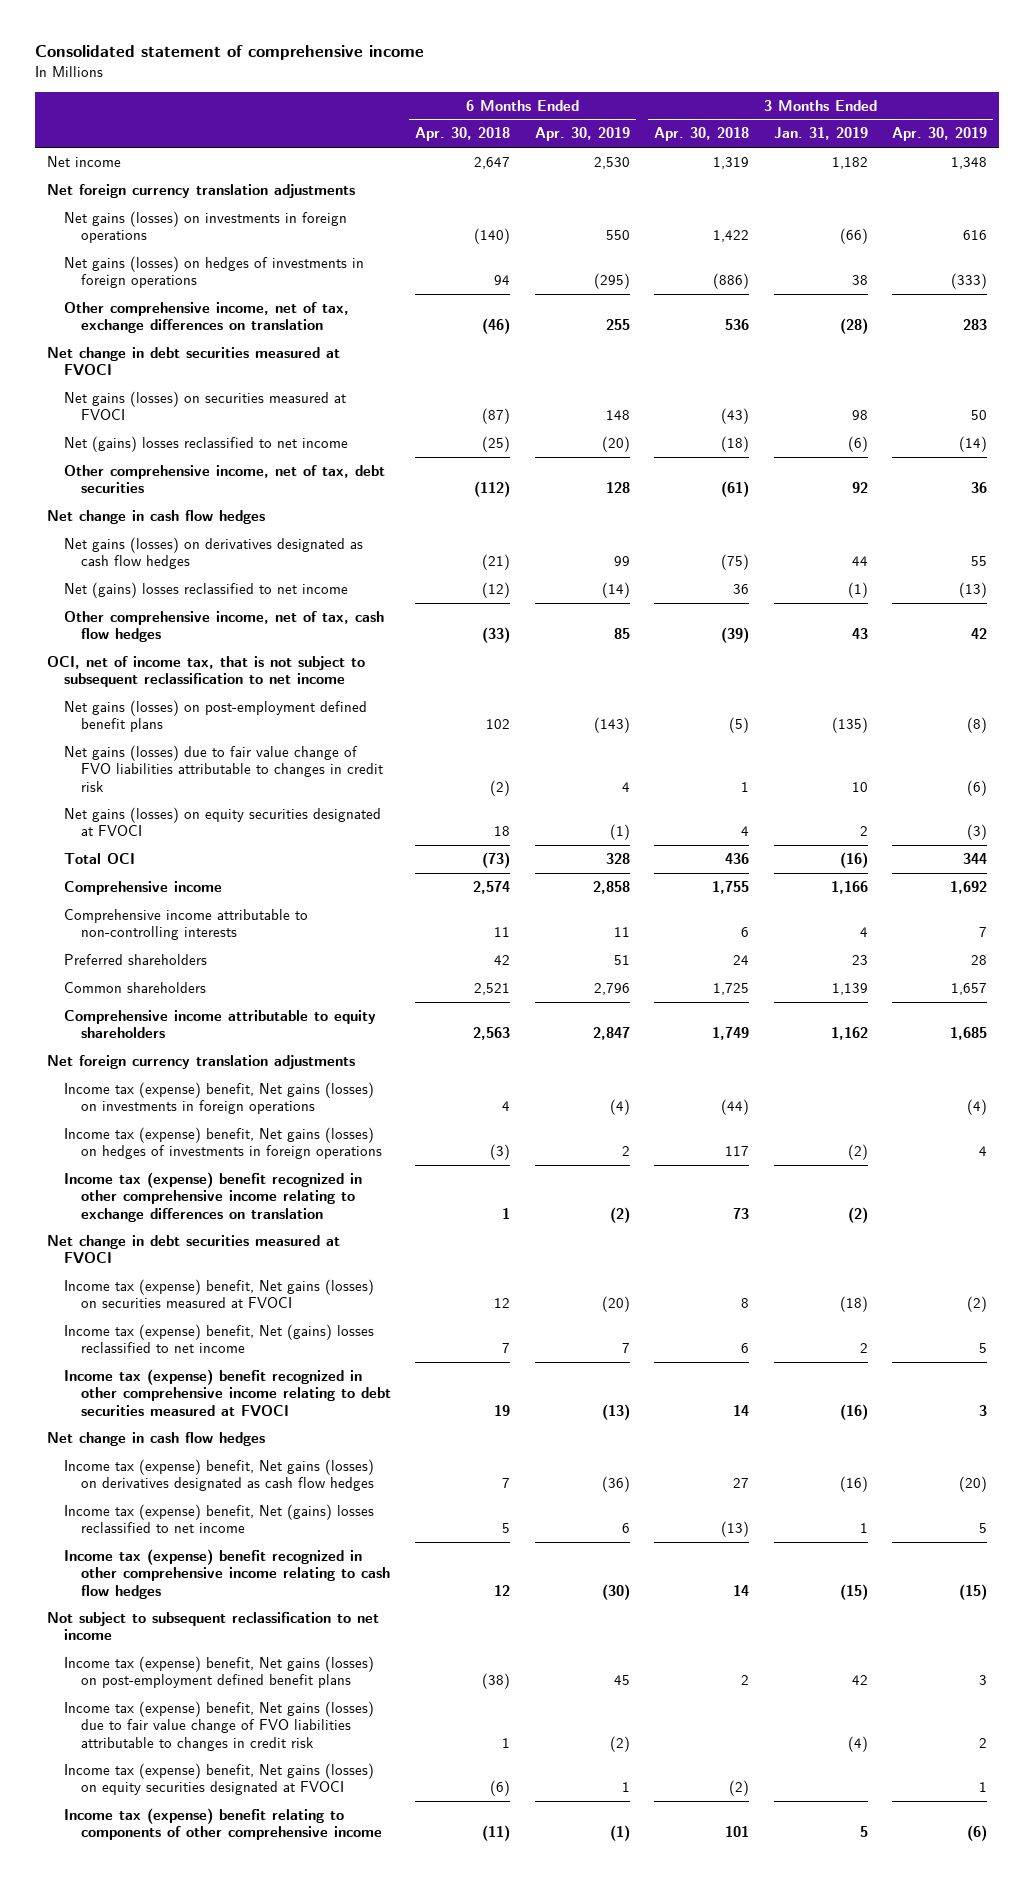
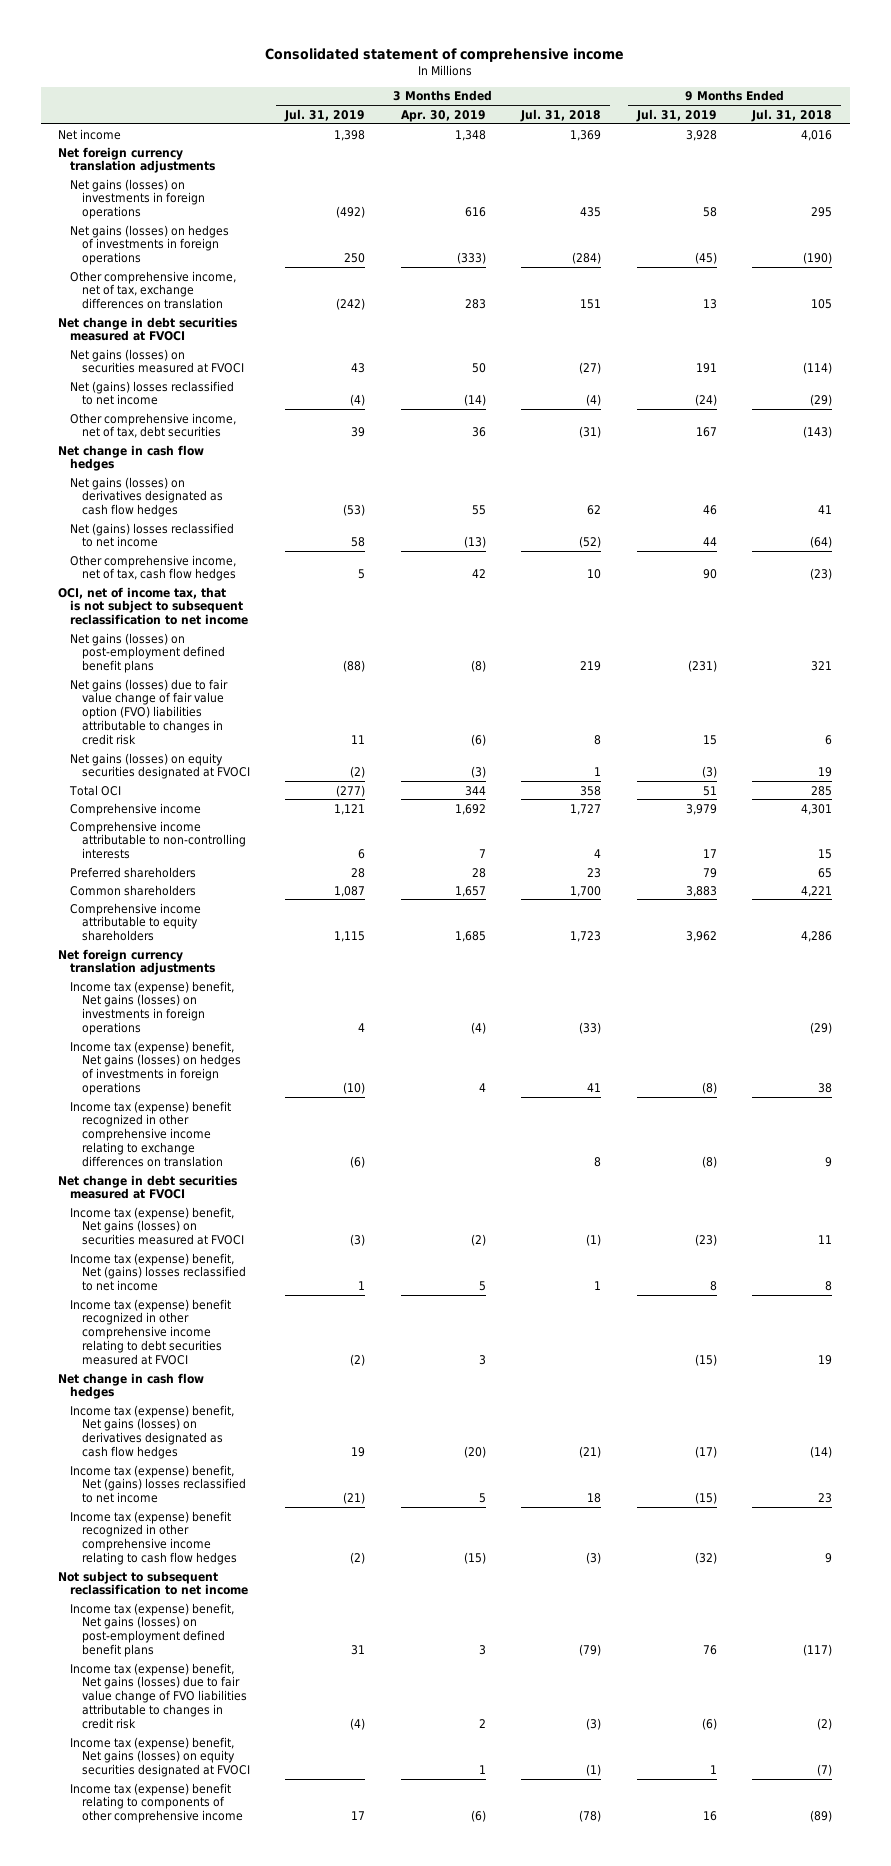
- | 6 Months Ended Apr. 30, 2018 | 6 Months Ended Apr. 30, 2019 | 3 Months Ended Apr. 30, 2018 | 3 Months Ended Jan. 31, 2019 | 3 Months Ended Apr. 30, 2019
+ | 3 Months Ended Jul. 31, 2019 | 3 Months Ended Apr. 30, 2019 | 3 Months Ended Jul. 31, 2018 | 9 Months Ended Jul. 31, 2019 | 9 Months Ended Jul. 31, 2018
- Net gains (losses) due to fair value change of FVO liabilities attributable to changes in credit risk | (2) | 4 | 1 | 10 | (6)
+ Net gains (losses) due to fair value change of fair value option (FVO) liabilities attributable to changes in credit risk | 11 | (6) | 8 | 15 | 6

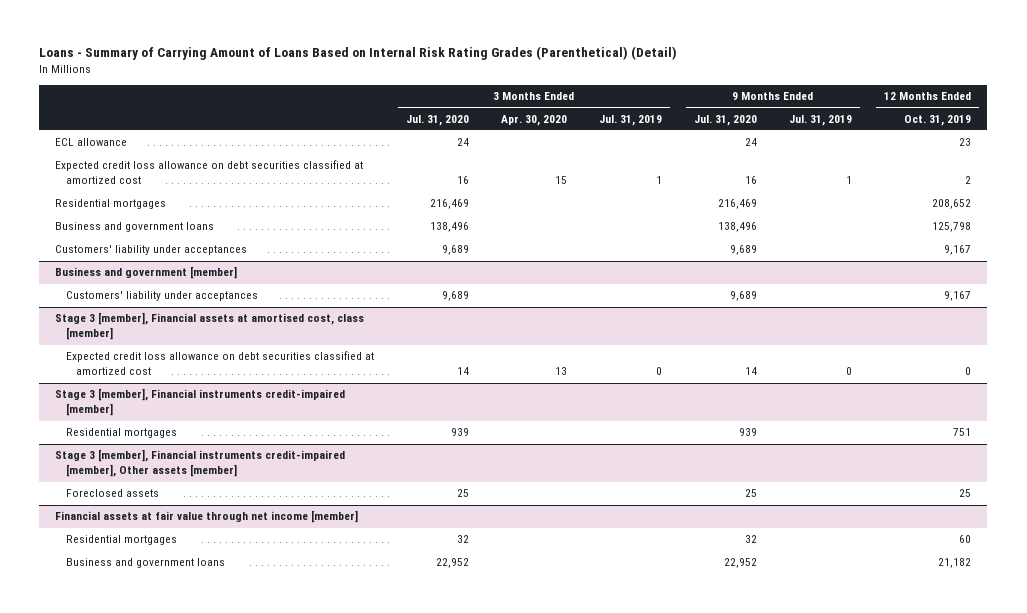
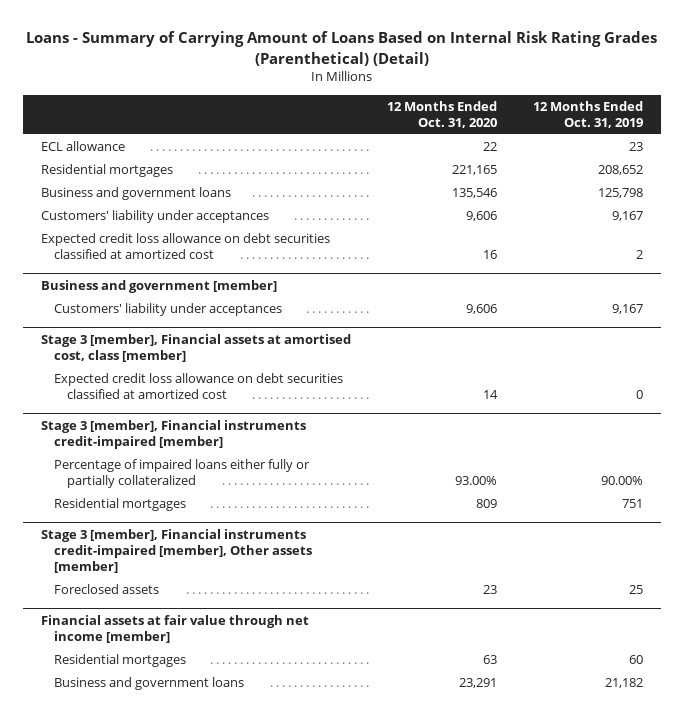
- | 3 Months Ended Jul. 31, 2020 | 3 Months Ended Apr. 30, 2020 | 3 Months Ended Jul. 31, 2019 | 9 Months Ended Jul. 31, 2020 | 9 Months Ended Jul. 31, 2019 | 12 Months Ended Oct. 31, 2019
+ | 12 Months Ended Oct. 31, 2020 | 12 Months Ended Oct. 31, 2019
moved down: Expected credit loss allowance on debt securities classified at amortized cost | 16 | 2
@ Stage 3 [member], Financial instruments credit-impaired [member]
+ Percentage of impaired loans either fully or partially collateralized | 93.00% | 90.00%

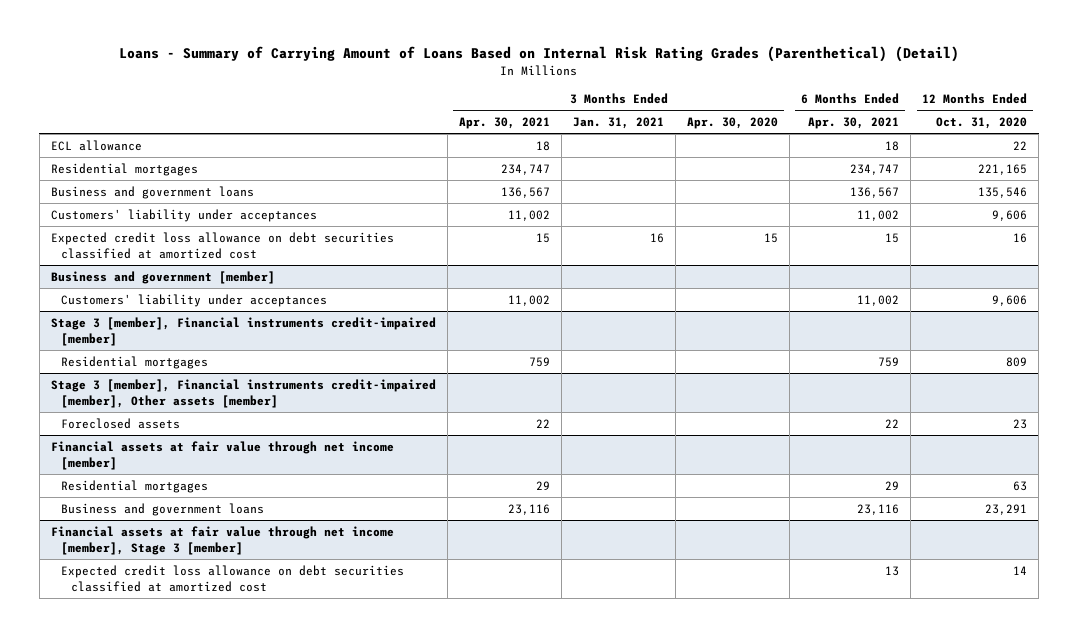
- | 12 Months Ended Oct. 31, 2020 | 12 Months Ended Oct. 31, 2019
+ | 3 Months Ended Apr. 30, 2021 | 3 Months Ended Jan. 31, 2021 | 3 Months Ended Apr. 30, 2020 | 6 Months Ended Apr. 30, 2021 | 12 Months Ended Oct. 31, 2020
- Stage 3 [member], Financial assets at amortised cost, class [member]
- Expected credit loss allowance on debt securities classified at amortized cost | 14 | 0
@ Stage 3 [member], Financial instruments credit-impaired [member]
- Percentage of impaired loans either fully or partially collateralized | 93.00% | 90.00%
+ Financial assets at fair value through net income [member], Stage 3 [member]
+ Expected credit loss allowance on debt securities classified at amortized cost | | | | 13 | 14

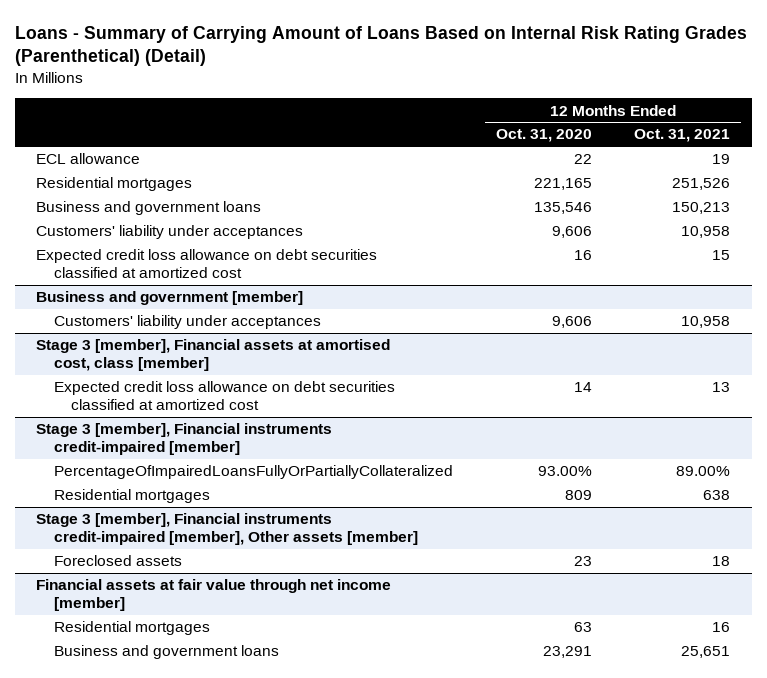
- | 3 Months Ended Apr. 30, 2021 | 3 Months Ended Jan. 31, 2021 | 3 Months Ended Apr. 30, 2020 | 6 Months Ended Apr. 30, 2021 | 12 Months Ended Oct. 31, 2020
+ | 12 Months Ended Oct. 31, 2020 | 12 Months Ended Oct. 31, 2021
+ Stage 3 [member], Financial assets at amortised cost, class [member]
+ Expected credit loss allowance on debt securities classified at amortized cost | 14 | 13
@ Stage 3 [member], Financial instruments credit-impaired [member]
+ PercentageOfImpairedLoansFullyOrPartiallyCollateralized | 93.00% | 89.00%
- Financial assets at fair value through net income [member], Stage 3 [member]
- Expected credit loss allowance on debt securities classified at amortized cost | | | | 13 | 14

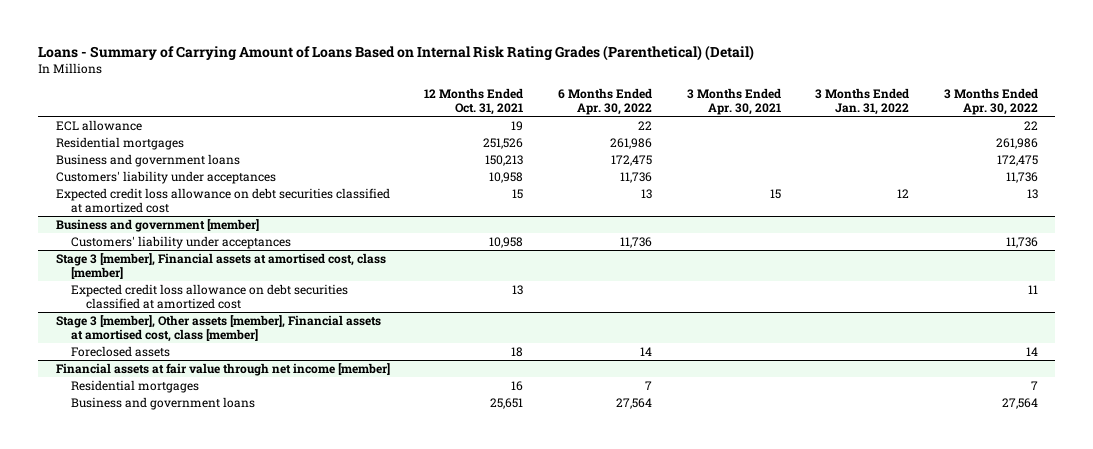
- | 12 Months Ended Oct. 31, 2020 | 12 Months Ended Oct. 31, 2021
+ | 12 Months Ended Oct. 31, 2021 | 6 Months Ended Apr. 30, 2022 | 3 Months Ended Apr. 30, 2021 | 3 Months Ended Jan. 31, 2022 | 3 Months Ended Apr. 30, 2022
- Stage 3 [member], Financial instruments credit-impaired [member]
- PercentageOfImpairedLoansFullyOrPartiallyCollateralized | 93.00% | 89.00%
- Residential mortgages | 809 | 638
- Stage 3 [member], Financial instruments credit-impaired [member], Other assets [member]
+ Stage 3 [member], Other assets [member], Financial assets at amortised cost, class [member]

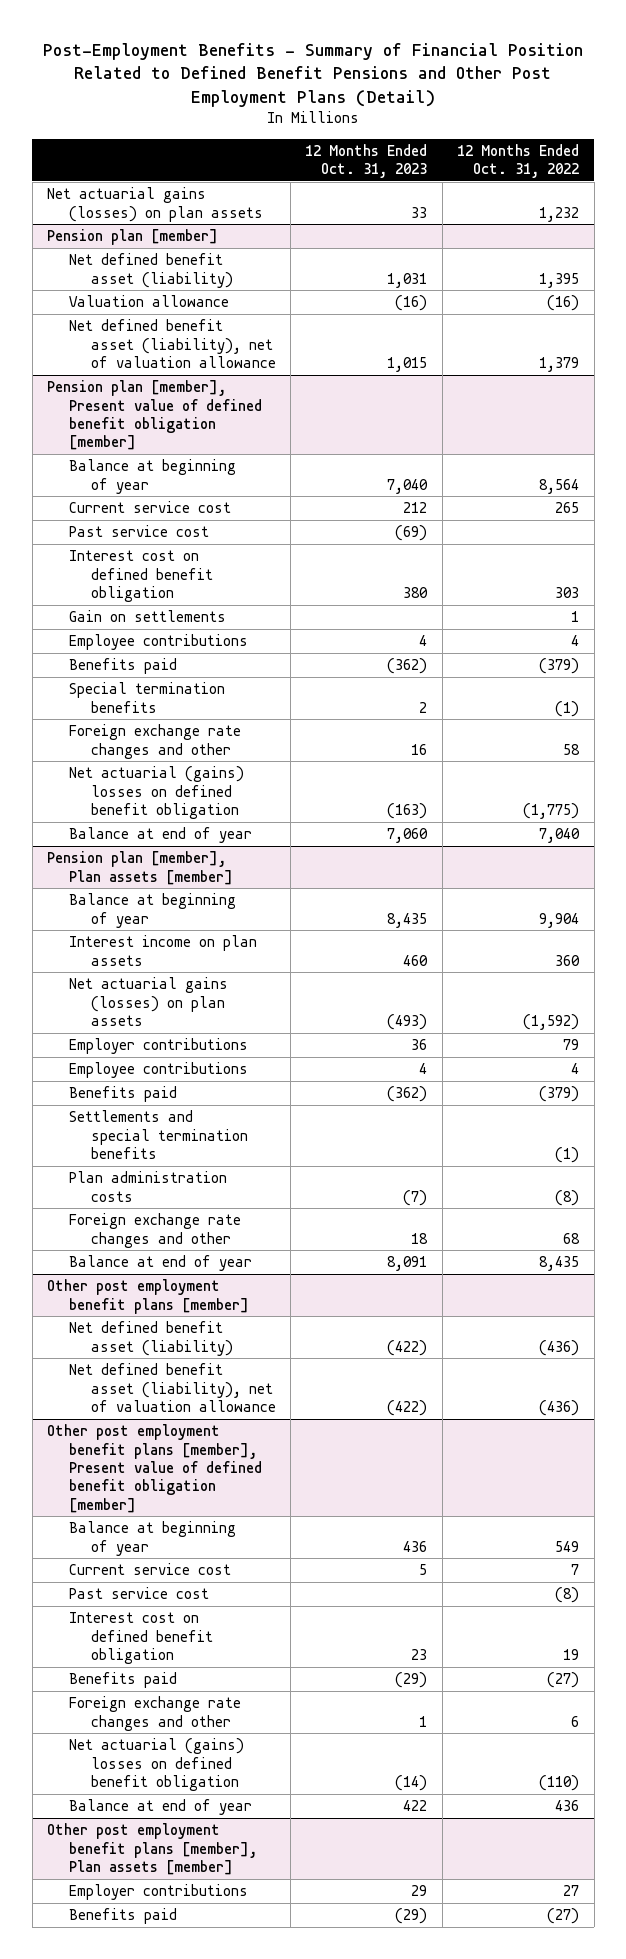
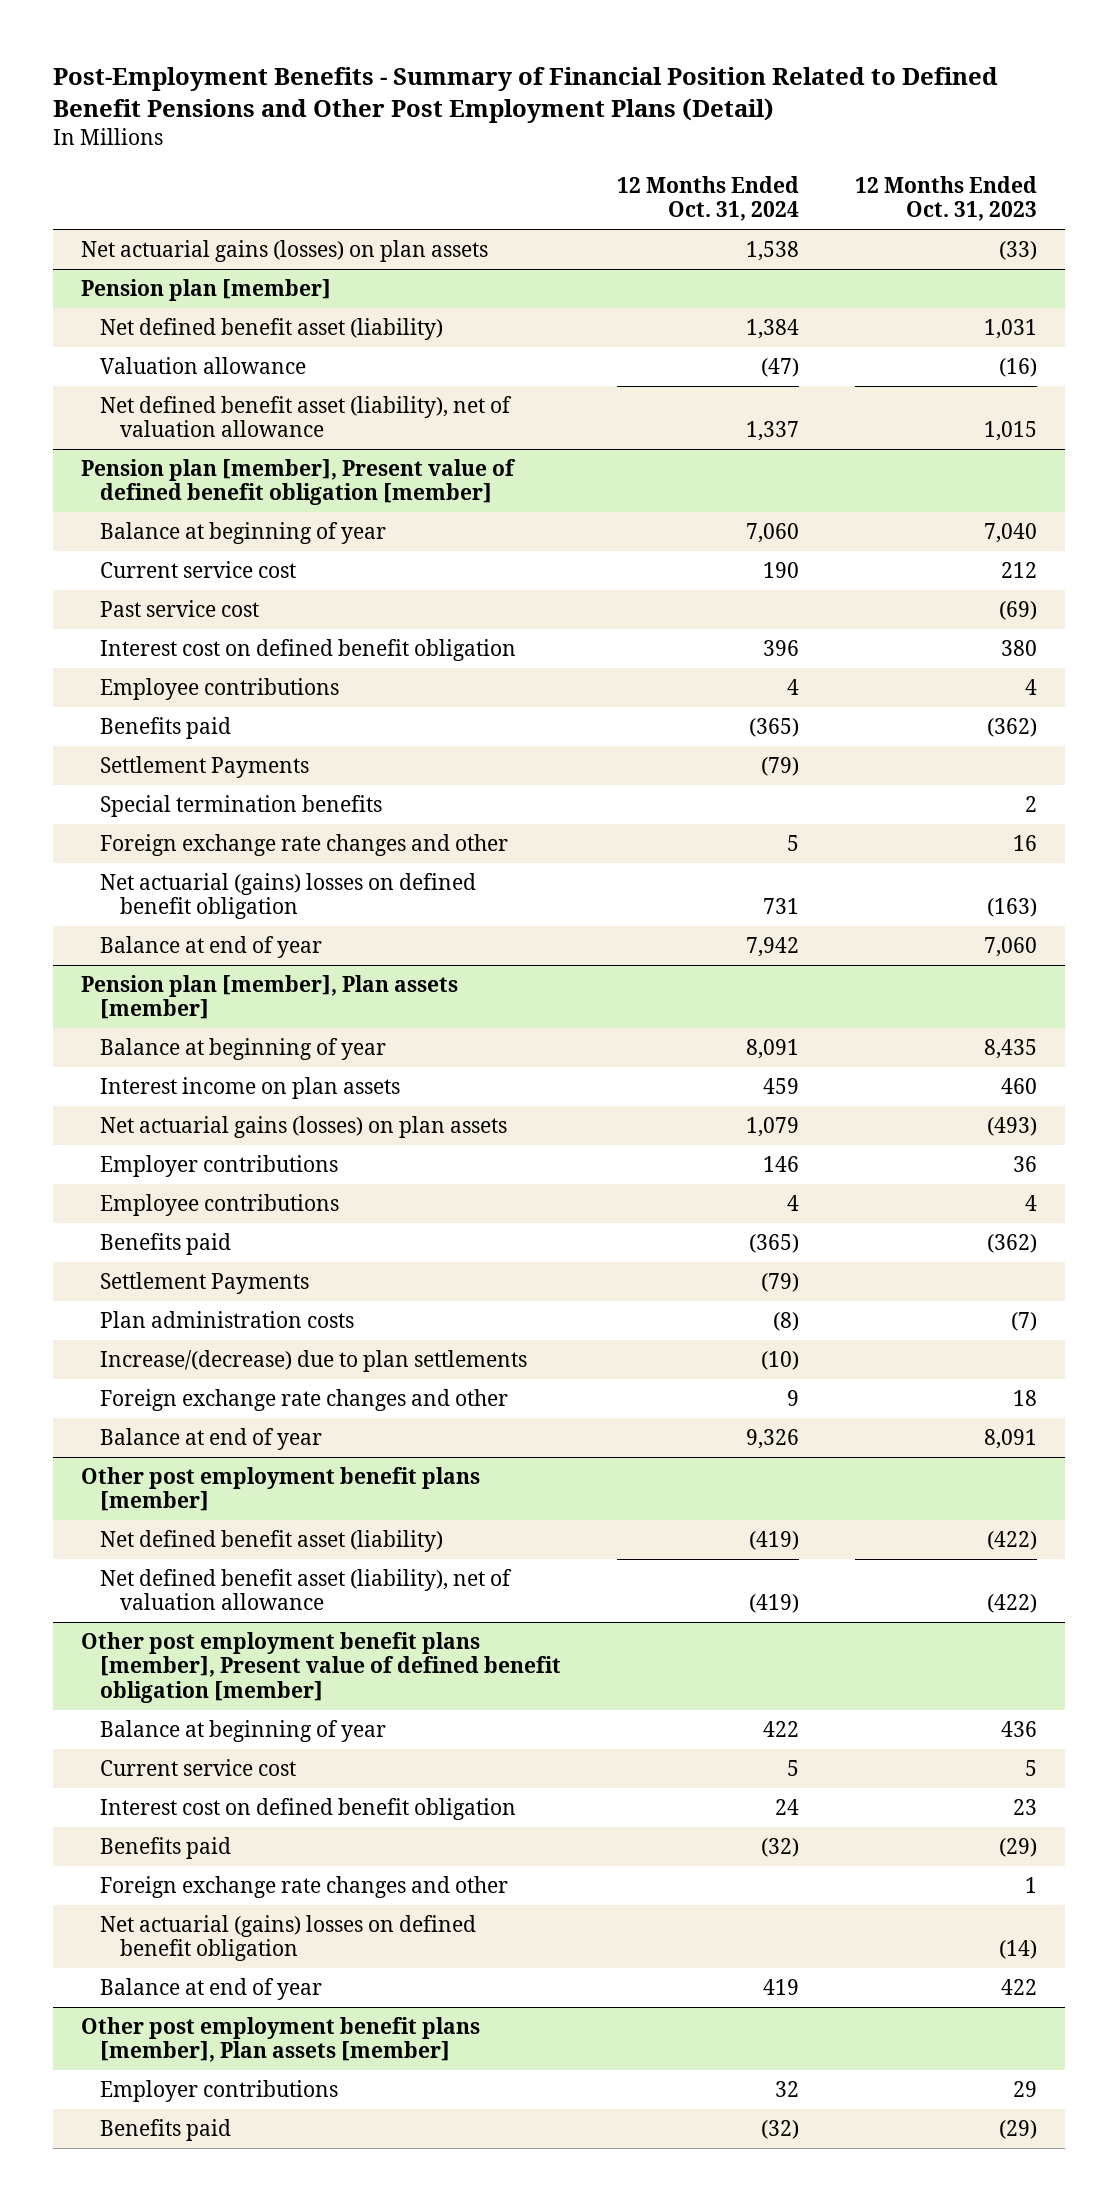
- | 12 Months Ended Oct. 31, 2023 | 12 Months Ended Oct. 31, 2022
+ | 12 Months Ended Oct. 31, 2024 | 12 Months Ended Oct. 31, 2023
- Net actuarial gains (losses) on plan assets | 33 | 1,232
+ Net actuarial gains (losses) on plan assets | 1,538 | (33)
@ Pension plan [member], Present value of defined benefit obligation [member]
- Gain on settlements | | 1
+ Settlement Payments | (79) |
@ Pension plan [member], Plan assets [member]
- Settlements and special termination benefits | | (1)
+ Settlement Payments | (79) |
+ Increase/(decrease) due to plan settlements | (10) |
@ Other post employment benefit plans [member], Present value of defined benefit obligation [member]
- Past service cost | | (8)

